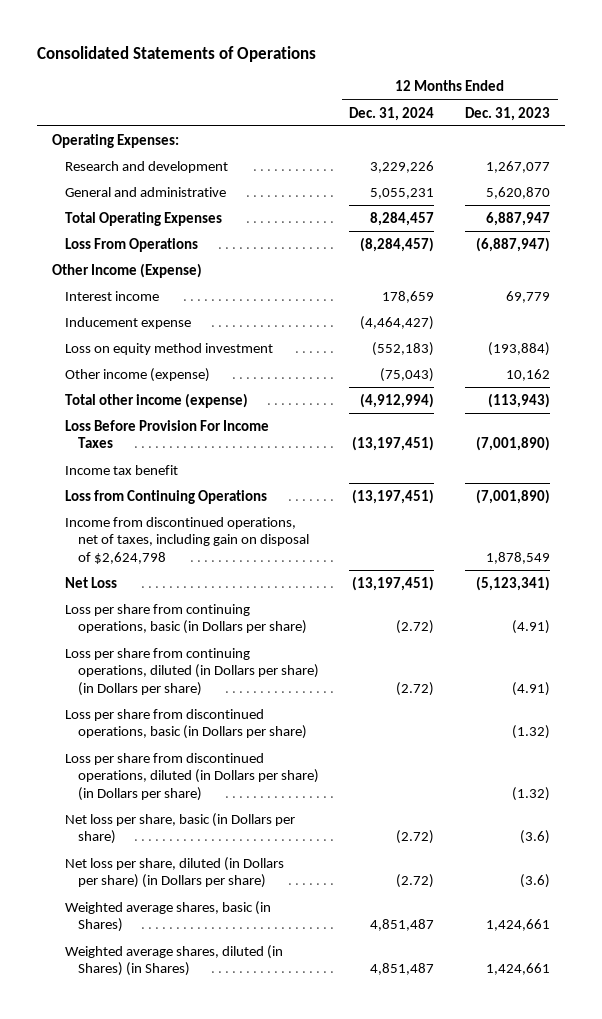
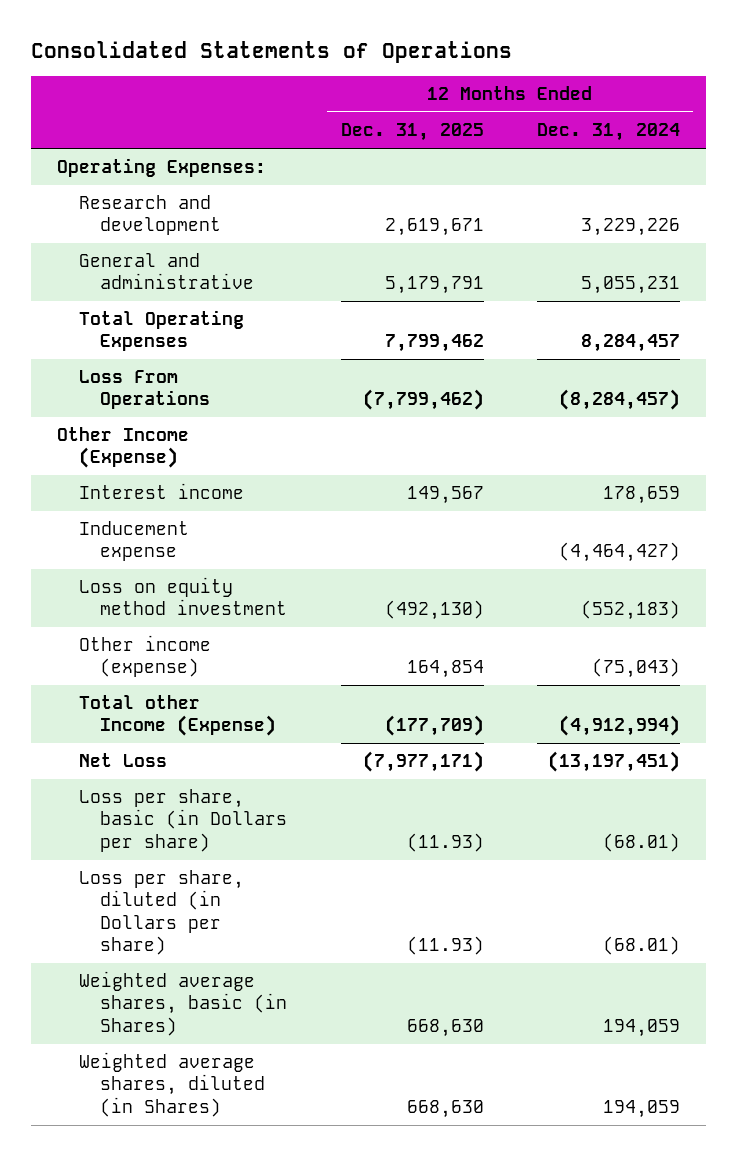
- | 12 Months Ended Dec. 31, 2024 | 12 Months Ended Dec. 31, 2023
+ | 12 Months Ended Dec. 31, 2025 | 12 Months Ended Dec. 31, 2024
- Total other income (expense) | (4,912,994) | (113,943)
- Loss Before Provision For Income Taxes | (13,197,451) | (7,001,890)
- Income tax benefit
- Loss from Continuing Operations | (13,197,451) | (7,001,890)
- Income from discontinued operations, net of taxes, including gain on disposal of $2,624,798 | | 1,878,549
+ Total other Income (Expense) | (177,709) | (4,912,994)
- Loss per share from continuing operations, basic (in Dollars per share) | (2.72) | (4.91)
- Loss per share from continuing operations, diluted (in Dollars per share) (in Dollars per share) | (2.72) | (4.91)
- Loss per share from discontinued operations, basic (in Dollars per share) | | (1.32)
- Loss per share from discontinued operations, diluted (in Dollars per share) (in Dollars per share) | | (1.32)
- Net loss per share, basic (in Dollars per share) | (2.72) | (3.6)
- Net loss per share, diluted (in Dollars per share) (in Dollars per share) | (2.72) | (3.6)
- Weighted average shares, basic (in Shares) | 4,851,487 | 1,424,661
- Weighted average shares, diluted (in Shares) (in Shares) | 4,851,487 | 1,424,661
+ Loss per share, basic (in Dollars per share) | (11.93) | (68.01)
+ Loss per share, diluted (in Dollars per share) | (11.93) | (68.01)
+ Weighted average shares, basic (in Shares) | 668,630 | 194,059
+ Weighted average shares, diluted (in Shares) | 668,630 | 194,059

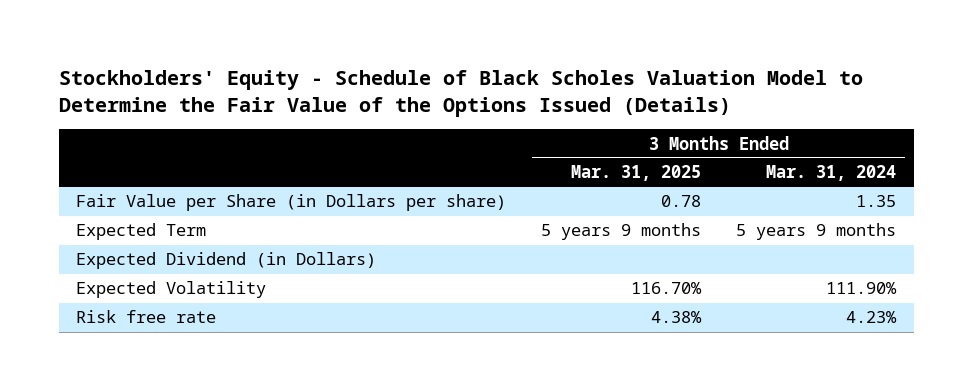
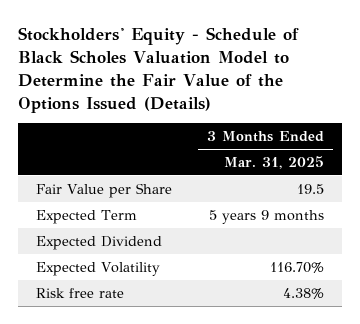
- | 3 Months Ended Mar. 31, 2025 | 3 Months Ended Mar. 31, 2024
+ | 3 Months Ended Mar. 31, 2025
- Fair Value per Share (in Dollars per share) | 0.78 | 1.35
+ Fair Value per Share | 19.5
- Expected Dividend (in Dollars)
+ Expected Dividend

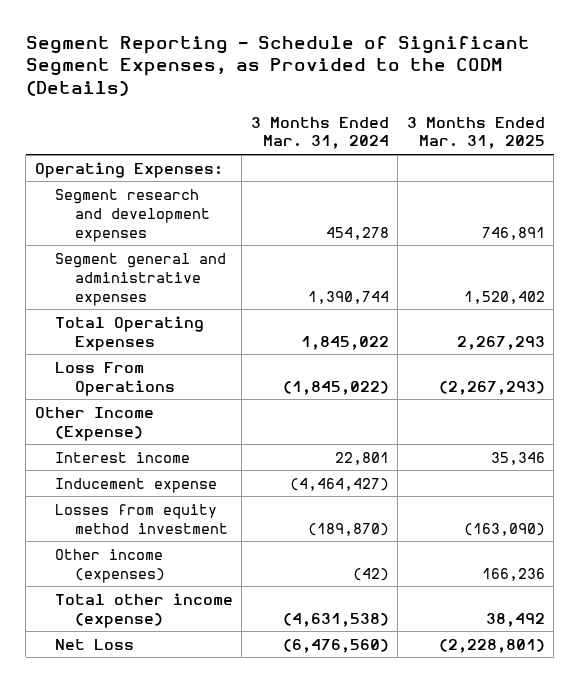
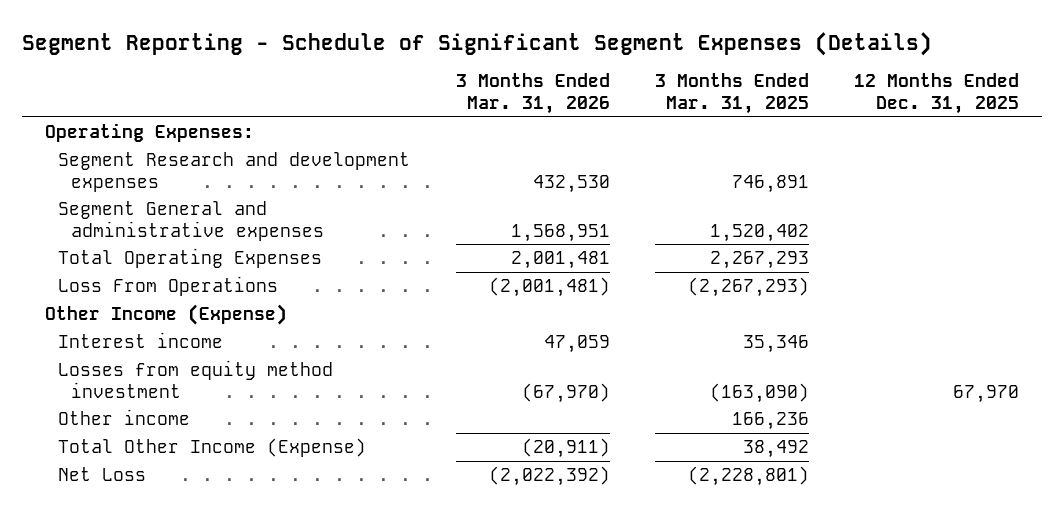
- Segment Reporting - Schedule of Significant Segment Expenses, as Provided to the CODM (Details)
+ Segment Reporting - Schedule of Significant Segment Expenses (Details)
- | 3 Months Ended Mar. 31, 2024 | 3 Months Ended Mar. 31, 2025
+ | 3 Months Ended Mar. 31, 2026 | 3 Months Ended Mar. 31, 2025 | 12 Months Ended Dec. 31, 2025
- Segment research and development expenses | 454,278 | 746,891
- Segment general and administrative expenses | 1,390,744 | 1,520,402
+ Segment Research and development expenses | 432,530 | 746,891 |
+ Segment General and administrative expenses | 1,568,951 | 1,520,402 |
- Inducement expense | (4,464,427) |
- Other income (expenses) | (42) | 166,236
- Total other income (expense) | (4,631,538) | 38,492
+ Other income | | 166,236 |
+ Total Other Income (Expense) | (20,911) | 38,492 |

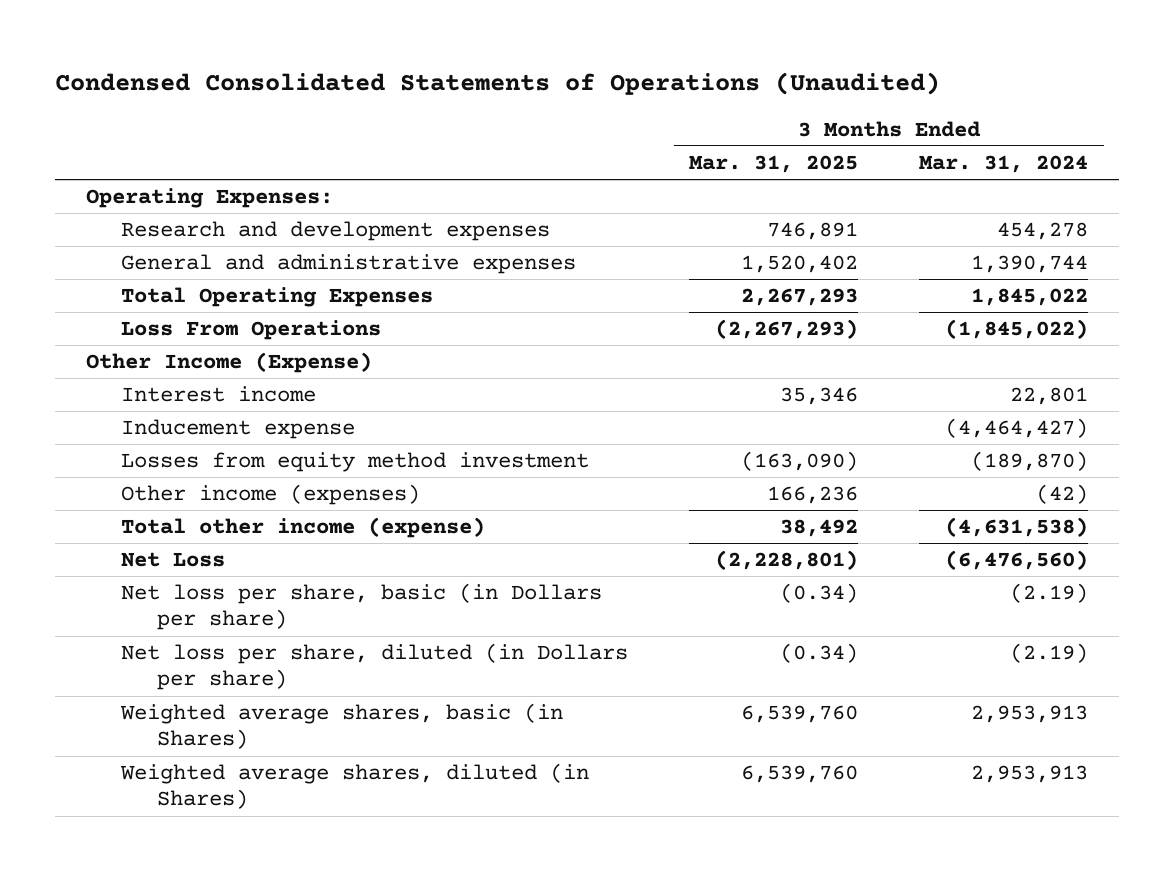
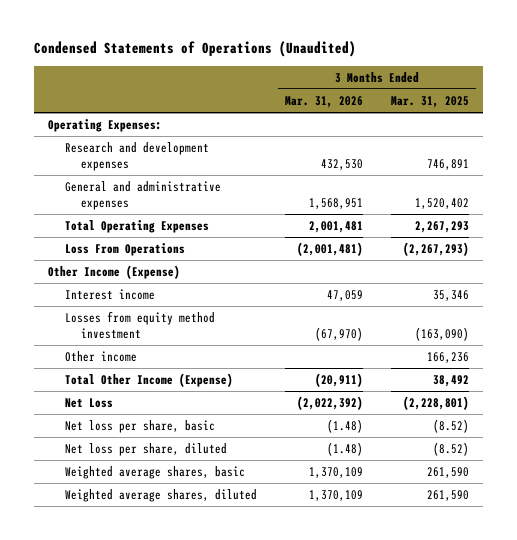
- Condensed Consolidated Statements of Operations (Unaudited)
+ Condensed Statements of Operations (Unaudited)
- | 3 Months Ended Mar. 31, 2025 | 3 Months Ended Mar. 31, 2024
+ | 3 Months Ended Mar. 31, 2026 | 3 Months Ended Mar. 31, 2025
- Inducement expense | | (4,464,427)
- Other income (expenses) | 166,236 | (42)
- Total other income (expense) | 38,492 | (4,631,538)
+ Other income | | 166,236
+ Total Other Income (Expense) | (20,911) | 38,492
- Net loss per share, basic (in Dollars per share) | (0.34) | (2.19)
- Net loss per share, diluted (in Dollars per share) | (0.34) | (2.19)
- Weighted average shares, basic (in Shares) | 6,539,760 | 2,953,913
- Weighted average shares, diluted (in Shares) | 6,539,760 | 2,953,913
+ Net loss per share, basic | (1.48) | (8.52)
+ Net loss per share, diluted | (1.48) | (8.52)
+ Weighted average shares, basic | 1,370,109 | 261,590
+ Weighted average shares, diluted | 1,370,109 | 261,590

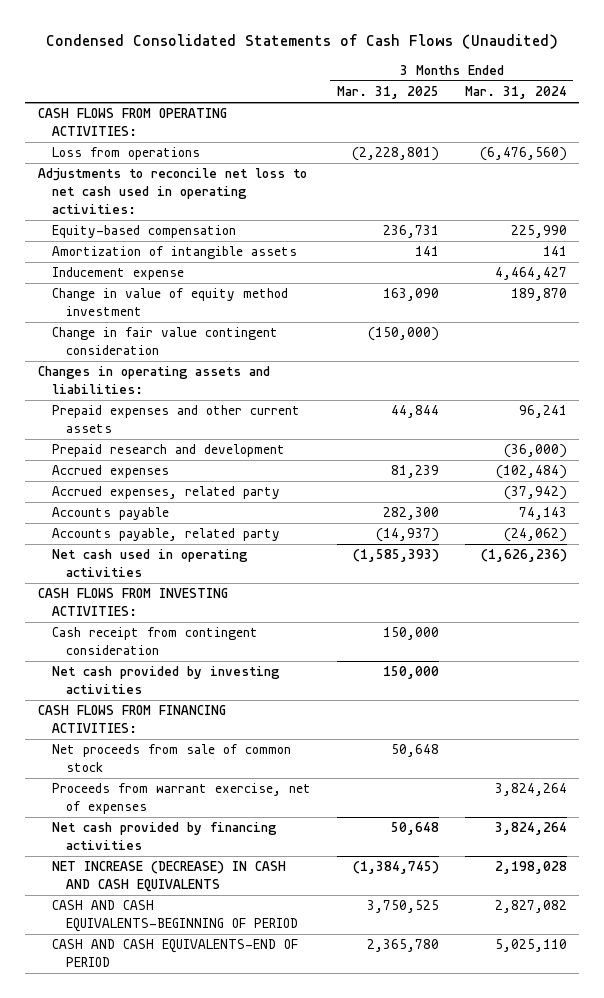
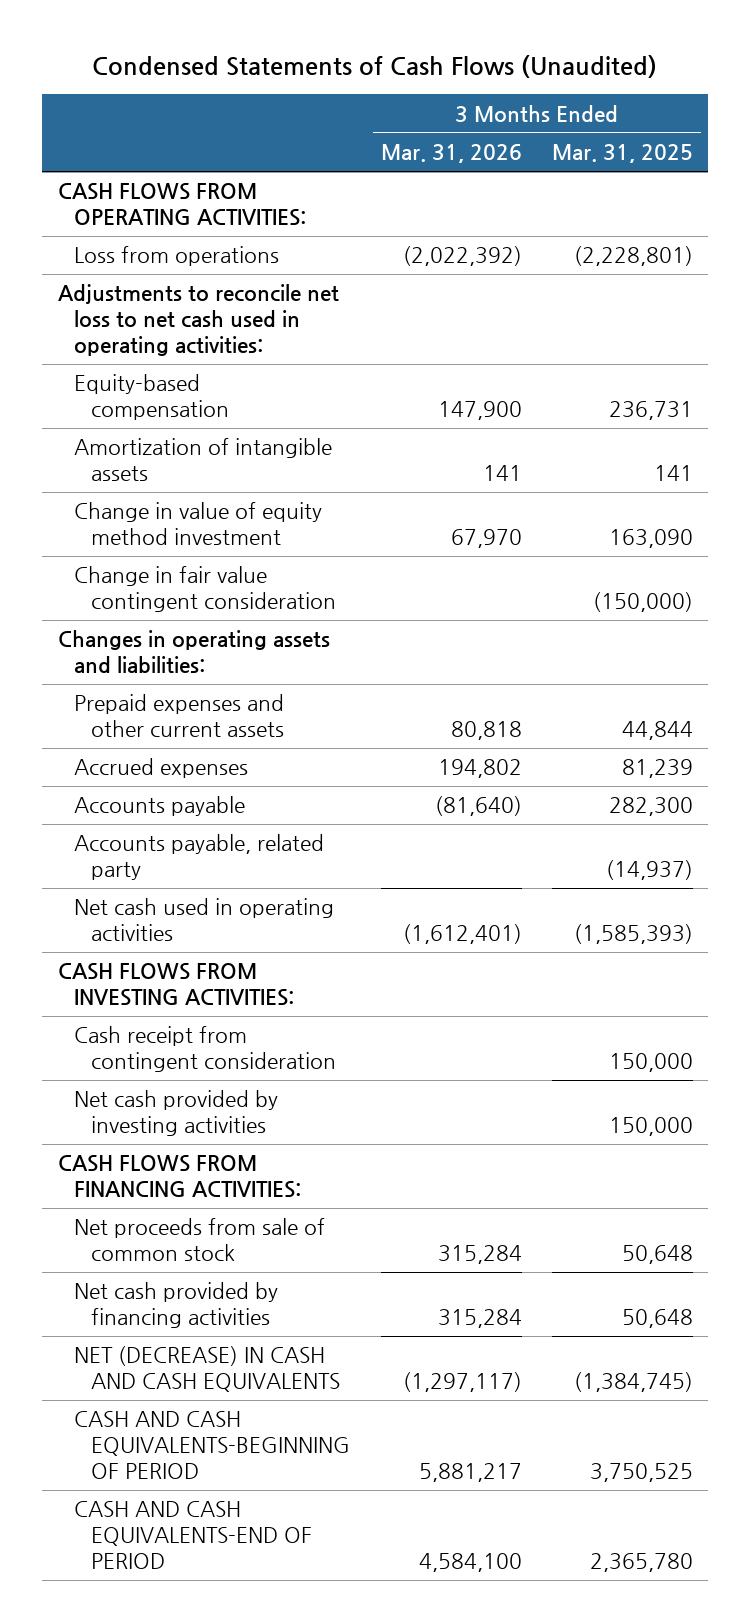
- Condensed Consolidated Statements of Cash Flows (Unaudited)
+ Condensed Statements of Cash Flows (Unaudited)
- | 3 Months Ended Mar. 31, 2025 | 3 Months Ended Mar. 31, 2024
+ | 3 Months Ended Mar. 31, 2026 | 3 Months Ended Mar. 31, 2025
- Inducement expense | | 4,464,427
- Prepaid research and development | | (36,000)
- Accrued expenses, related party | | (37,942)
- Proceeds from warrant exercise, net of expenses | | 3,824,264
- NET INCREASE (DECREASE) IN CASH AND CASH EQUIVALENTS | (1,384,745) | 2,198,028
+ NET (DECREASE) IN CASH AND CASH EQUIVALENTS | (1,297,117) | (1,384,745)

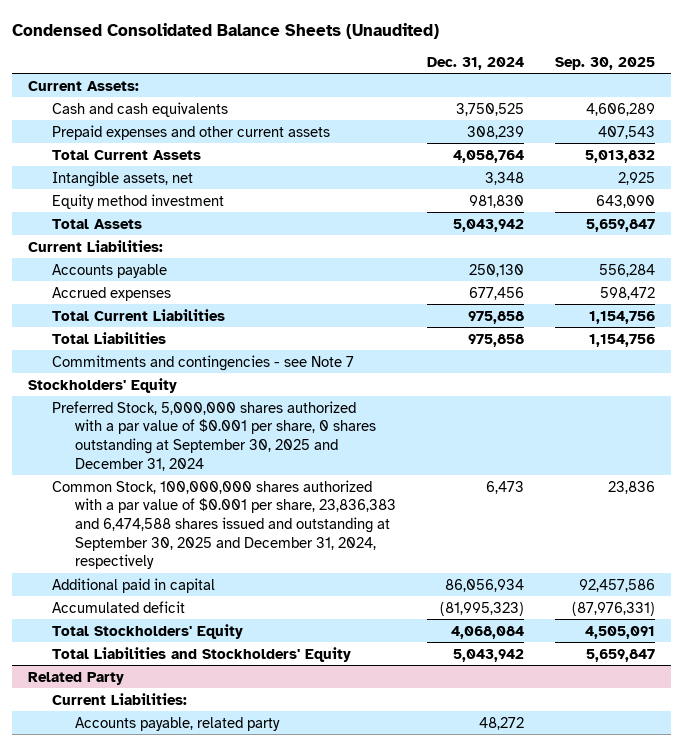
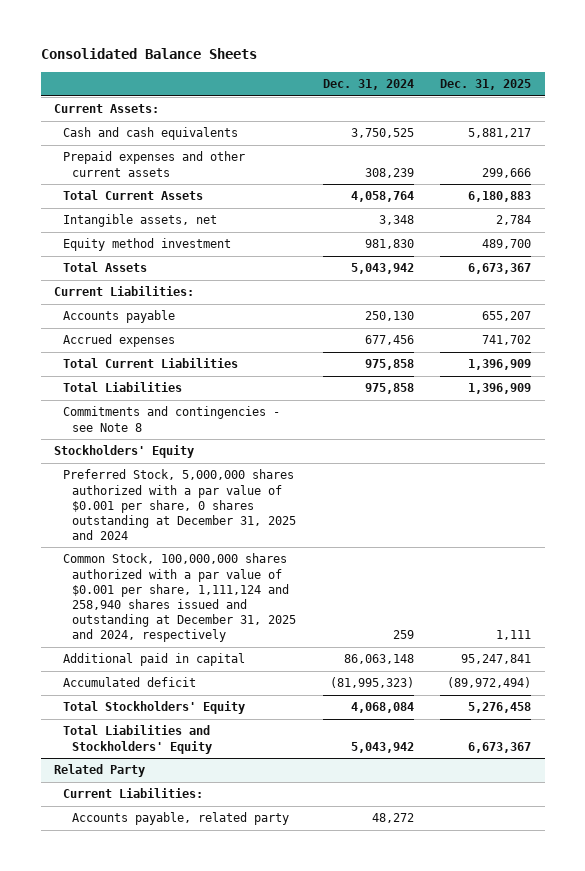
- Condensed Consolidated Balance Sheets (Unaudited)
+ Consolidated Balance Sheets
- | Dec. 31, 2024 | Sep. 30, 2025
+ | Dec. 31, 2024 | Dec. 31, 2025
- Commitments and contingencies - see Note 7
+ Commitments and contingencies - see Note 8
- Preferred Stock, 5,000,000 shares authorized with a par value of $0.001 per share, 0 shares outstanding at September 30, 2025 and December 31, 2024
- Common Stock, 100,000,000 shares authorized with a par value of $0.001 per share, 23,836,383 and 6,474,588 shares issued and outstanding at September 30, 2025 and December 31, 2024, respectively | 6,473 | 23,836
- Additional paid in capital | 86,056,934 | 92,457,586
+ Preferred Stock, 5,000,000 shares authorized with a par value of $0.001 per share, 0 shares outstanding at December 31, 2025 and 2024
+ Common Stock, 100,000,000 shares authorized with a par value of $0.001 per share, 1,111,124 and 258,940 shares issued and outstanding at December 31, 2025 and 2024, respectively | 259 | 1,111
+ Additional paid in capital | 86,063,148 | 95,247,841

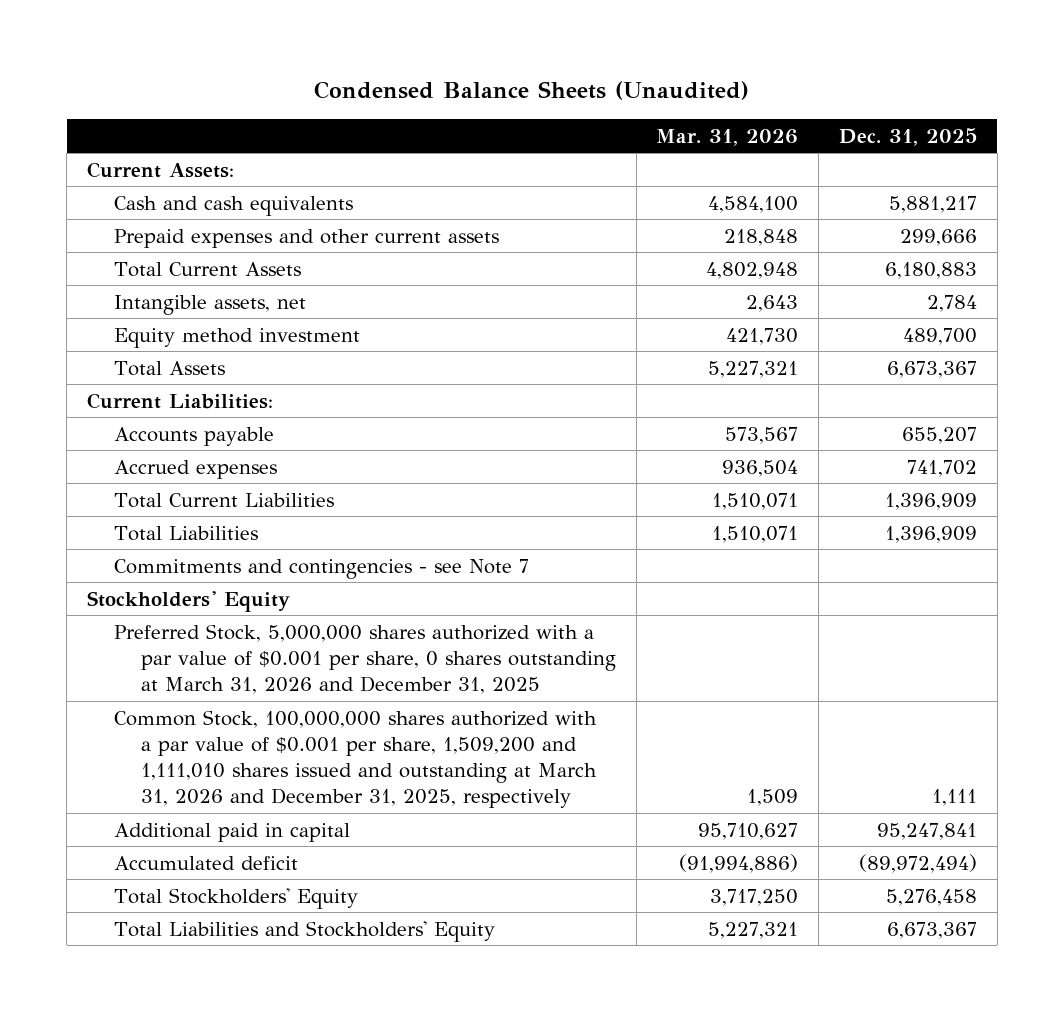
- Consolidated Balance Sheets
+ Condensed Balance Sheets (Unaudited)
- | Dec. 31, 2024 | Dec. 31, 2025
+ | Mar. 31, 2026 | Dec. 31, 2025
- Commitments and contingencies - see Note 8
+ Commitments and contingencies - see Note 7
- Preferred Stock, 5,000,000 shares authorized with a par value of $0.001 per share, 0 shares outstanding at December 31, 2025 and 2024
- Common Stock, 100,000,000 shares authorized with a par value of $0.001 per share, 1,111,124 and 258,940 shares issued and outstanding at December 31, 2025 and 2024, respectively | 259 | 1,111
+ Preferred Stock, 5,000,000 shares authorized with a par value of $0.001 per share, 0 shares outstanding at March 31, 2026 and December 31, 2025
+ Common Stock, 100,000,000 shares authorized with a par value of $0.001 per share, 1,509,200 and 1,111,010 shares issued and outstanding at March 31, 2026 and December 31, 2025, respectively | 1,509 | 1,111
- Related Party
- Current Liabilities:
- Accounts payable, related party | 48,272 |

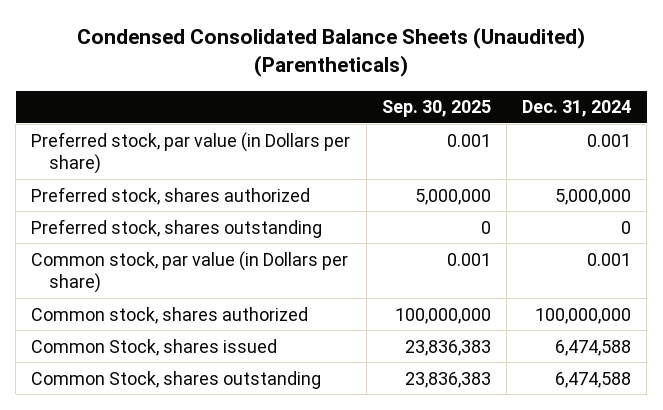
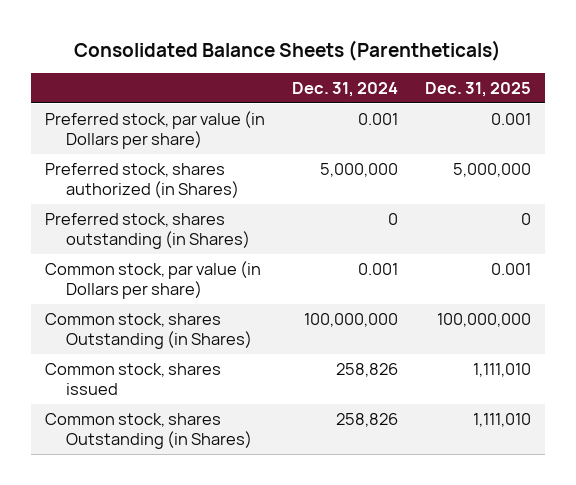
- Condensed Consolidated Balance Sheets (Unaudited) (Parentheticals)
+ Consolidated Balance Sheets (Parentheticals)
- | Sep. 30, 2025 | Dec. 31, 2024
+ | Dec. 31, 2024 | Dec. 31, 2025
- Preferred stock, shares authorized | 5,000,000 | 5,000,000
- Preferred stock, shares outstanding | 0 | 0
+ Preferred stock, shares authorized (in Shares) | 5,000,000 | 5,000,000
+ Preferred stock, shares outstanding (in Shares) | 0 | 0
- Common stock, shares authorized | 100,000,000 | 100,000,000
- Common Stock, shares issued | 23,836,383 | 6,474,588
- Common Stock, shares outstanding | 23,836,383 | 6,474,588
+ Common stock, shares Outstanding (in Shares) | 100,000,000 | 100,000,000
+ Common stock, shares issued | 258,826 | 1,111,010
+ Common stock, shares Outstanding (in Shares) | 258,826 | 1,111,010

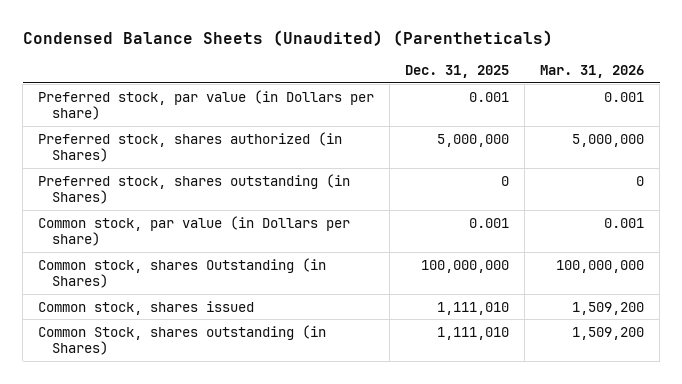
- Consolidated Balance Sheets (Parentheticals)
+ Condensed Balance Sheets (Unaudited) (Parentheticals)
- | Dec. 31, 2024 | Dec. 31, 2025
+ | Dec. 31, 2025 | Mar. 31, 2026
- Common stock, shares Outstanding (in Shares) | 258,826 | 1,111,010
+ Common Stock, shares outstanding (in Shares) | 1,111,010 | 1,509,200

